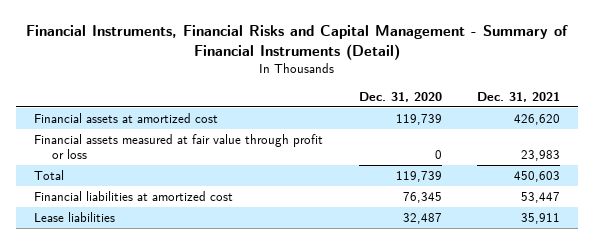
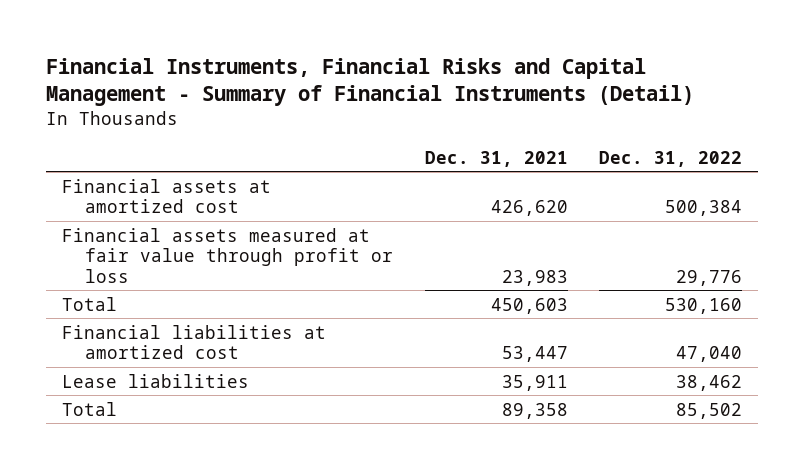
- | Dec. 31, 2020 | Dec. 31, 2021
+ | Dec. 31, 2021 | Dec. 31, 2022
+ Total | 89,358 | 85,502

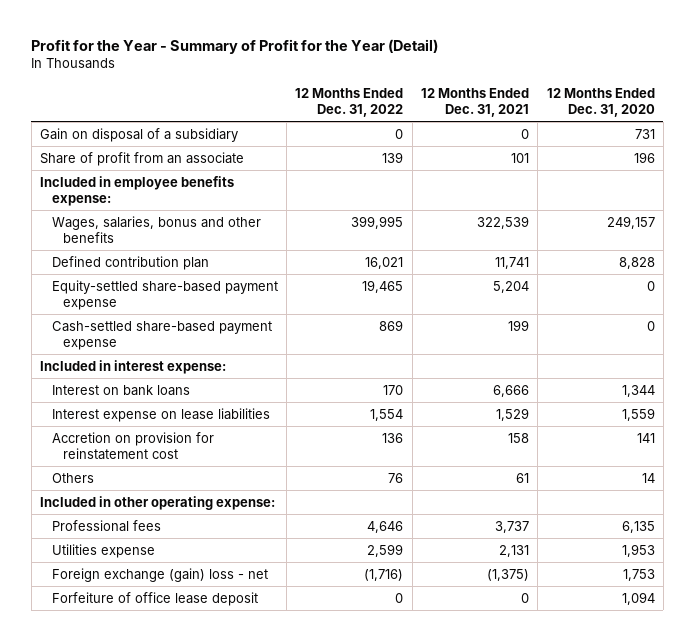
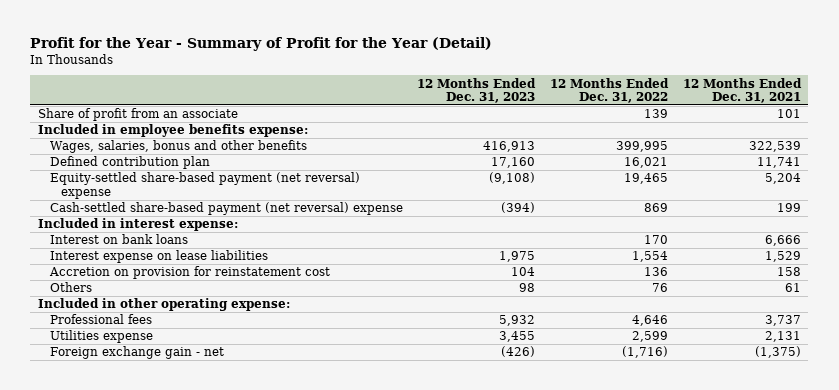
- | 12 Months Ended Dec. 31, 2022 | 12 Months Ended Dec. 31, 2021 | 12 Months Ended Dec. 31, 2020
+ | 12 Months Ended Dec. 31, 2023 | 12 Months Ended Dec. 31, 2022 | 12 Months Ended Dec. 31, 2021
- Gain on disposal of a subsidiary | 0 | 0 | 731
- Equity-settled share-based payment expense | 19,465 | 5,204 | 0
- Cash-settled share-based payment expense | 869 | 199 | 0
+ Equity-settled share-based payment (net reversal) expense | (9,108) | 19,465 | 5,204
+ Cash-settled share-based payment (net reversal) expense | (394) | 869 | 199
- Foreign exchange (gain) loss - net | (1,716) | (1,375) | 1,753
- Forfeiture of office lease deposit | 0 | 0 | 1,094
+ Foreign exchange gain - net | (426) | (1,716) | (1,375)

